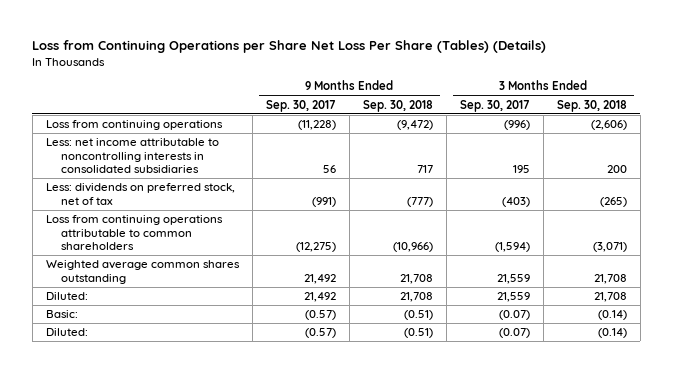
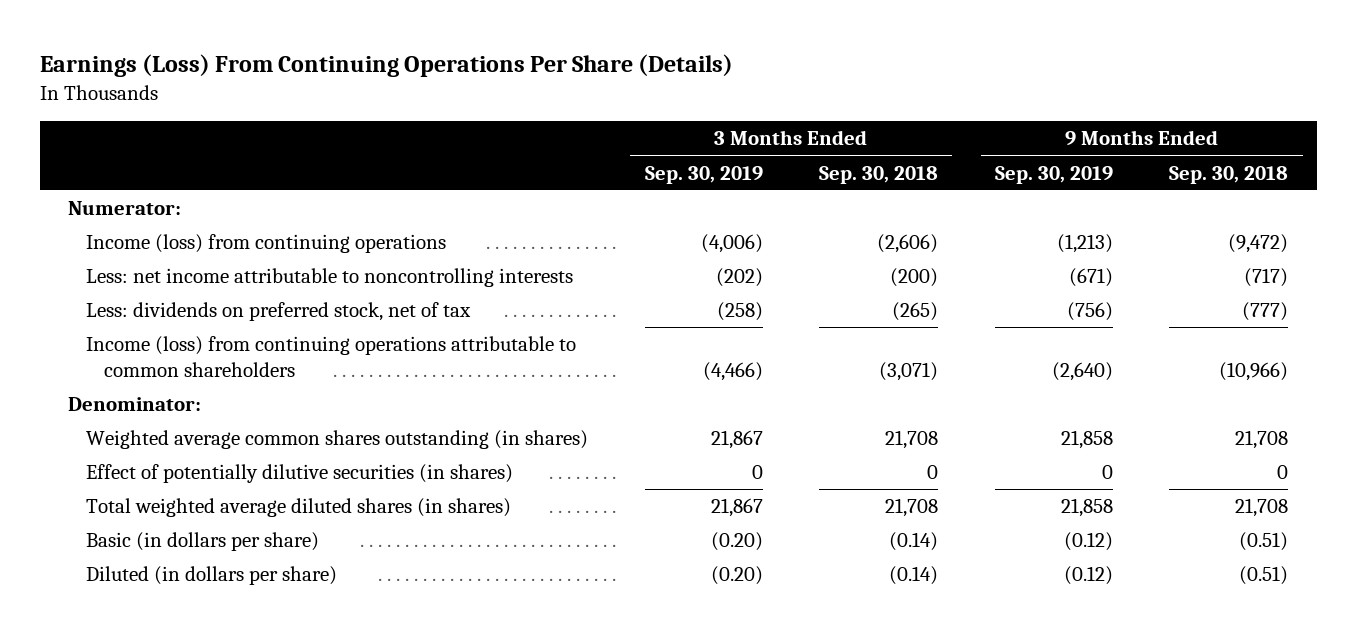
- Loss from Continuing Operations per Share Net Loss Per Share (Tables) (Details)
+ Earnings (Loss) From Continuing Operations Per Share (Details)
- | 9 Months Ended Sep. 30, 2017 | 9 Months Ended Sep. 30, 2018 | 3 Months Ended Sep. 30, 2017 | 3 Months Ended Sep. 30, 2018
+ | 3 Months Ended Sep. 30, 2019 | 3 Months Ended Sep. 30, 2018 | 9 Months Ended Sep. 30, 2019 | 9 Months Ended Sep. 30, 2018
- Loss from continuing operations | (11,228) | (9,472) | (996) | (2,606)
- Less: net income attributable to noncontrolling interests in consolidated subsidiaries | 56 | 717 | 195 | 200
+ Numerator:
+ Income (loss) from continuing operations | (4,006) | (2,606) | (1,213) | (9,472)
+ Less: net income attributable to noncontrolling interests | (202) | (200) | (671) | (717)
- Loss from continuing operations attributable to common shareholders | (12,275) | (10,966) | (1,594) | (3,071)
- Weighted average common shares outstanding | 21,492 | 21,708 | 21,559 | 21,708
- Diluted: | 21,492 | 21,708 | 21,559 | 21,708
- Basic: | (0.57) | (0.51) | (0.07) | (0.14)
- Diluted: | (0.57) | (0.51) | (0.07) | (0.14)
+ Income (loss) from continuing operations attributable to common shareholders | (4,466) | (3,071) | (2,640) | (10,966)
+ Denominator:
+ Weighted average common shares outstanding (in shares) | 21,867 | 21,708 | 21,858 | 21,708
+ Effect of potentially dilutive securities (in shares) | 0 | 0 | 0 | 0
+ Total weighted average diluted shares (in shares) | 21,867 | 21,708 | 21,858 | 21,708
+ Basic (in dollars per share) | (0.20) | (0.14) | (0.12) | (0.51)
+ Diluted (in dollars per share) | (0.20) | (0.14) | (0.12) | (0.51)

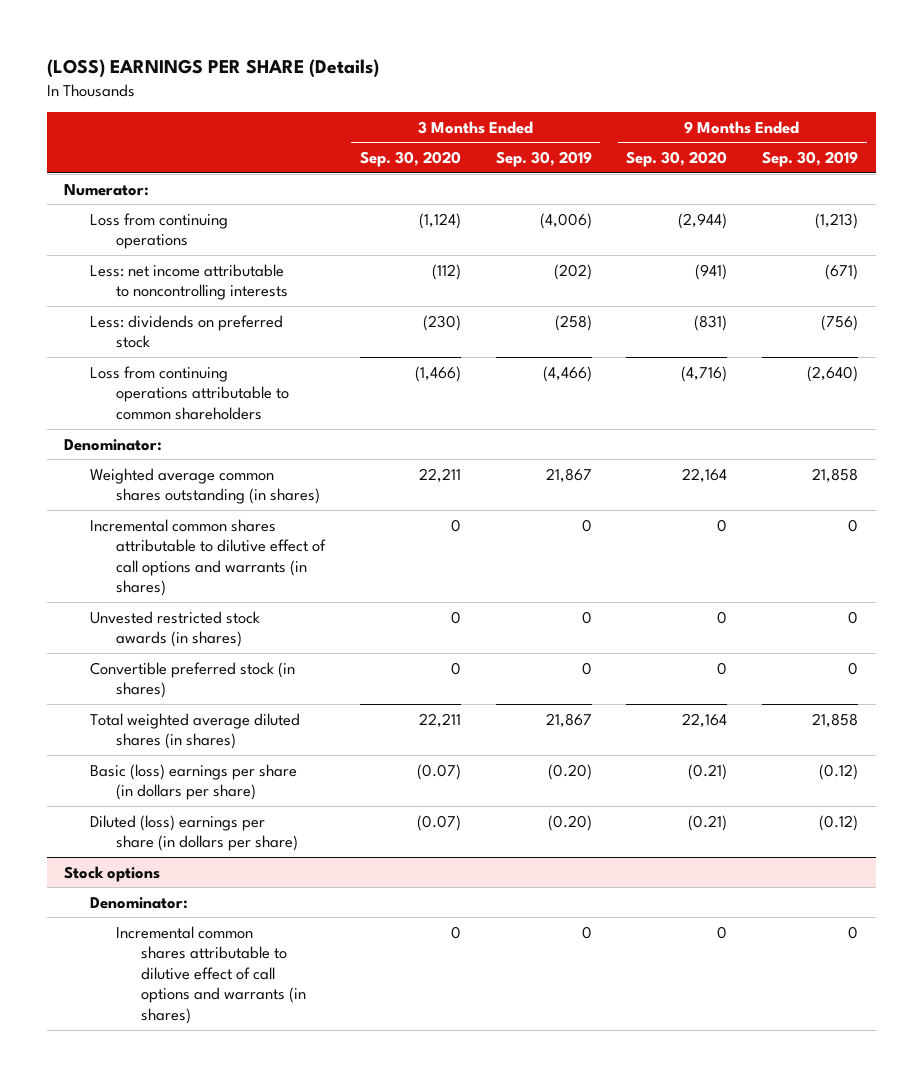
- Earnings (Loss) From Continuing Operations Per Share (Details)
+ (LOSS) EARNINGS PER SHARE (Details)
- | 3 Months Ended Sep. 30, 2019 | 3 Months Ended Sep. 30, 2018 | 9 Months Ended Sep. 30, 2019 | 9 Months Ended Sep. 30, 2018
+ | 3 Months Ended Sep. 30, 2020 | 3 Months Ended Sep. 30, 2019 | 9 Months Ended Sep. 30, 2020 | 9 Months Ended Sep. 30, 2019
- Income (loss) from continuing operations | (4,006) | (2,606) | (1,213) | (9,472)
+ Loss from continuing operations | (1,124) | (4,006) | (2,944) | (1,213)
- Less: dividends on preferred stock, net of tax | (258) | (265) | (756) | (777)
- Income (loss) from continuing operations attributable to common shareholders | (4,466) | (3,071) | (2,640) | (10,966)
+ Less: dividends on preferred stock | (230) | (258) | (831) | (756)
+ Loss from continuing operations attributable to common shareholders | (1,466) | (4,466) | (4,716) | (2,640)
- Effect of potentially dilutive securities (in shares) | 0 | 0 | 0 | 0
+ Incremental common shares attributable to dilutive effect of call options and warrants (in shares) | 0 | 0 | 0 | 0
+ Unvested restricted stock awards (in shares) | 0 | 0 | 0 | 0
+ Convertible preferred stock (in shares) | 0 | 0 | 0 | 0
- Basic (in dollars per share) | (0.20) | (0.14) | (0.12) | (0.51)
- Diluted (in dollars per share) | (0.20) | (0.14) | (0.12) | (0.51)
+ Basic (loss) earnings per share (in dollars per share) | (0.07) | (0.20) | (0.21) | (0.12)
+ Diluted (loss) earnings per share (in dollars per share) | (0.07) | (0.20) | (0.21) | (0.12)
+ Stock options
+ Denominator:
+ Incremental common shares attributable to dilutive effect of call options and warrants (in shares) | 0 | 0 | 0 | 0

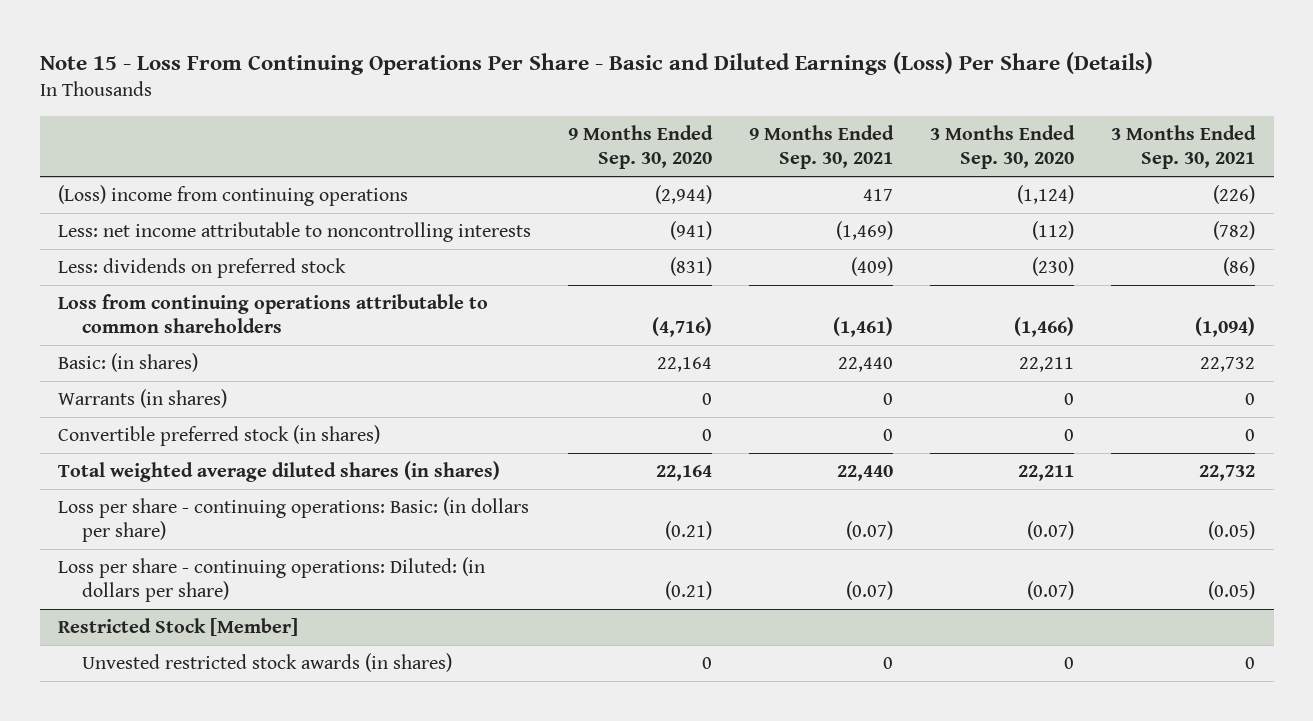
- (LOSS) EARNINGS PER SHARE (Details)
+ Note 15 - Loss From Continuing Operations Per Share - Basic and Diluted Earnings (Loss) Per Share (Details)
- | 3 Months Ended Sep. 30, 2020 | 3 Months Ended Sep. 30, 2019 | 9 Months Ended Sep. 30, 2020 | 9 Months Ended Sep. 30, 2019
+ | 9 Months Ended Sep. 30, 2020 | 9 Months Ended Sep. 30, 2021 | 3 Months Ended Sep. 30, 2020 | 3 Months Ended Sep. 30, 2021
- Numerator:
- Loss from continuing operations | (1,124) | (4,006) | (2,944) | (1,213)
+ (Loss) income from continuing operations | (2,944) | 417 | (1,124) | (226)
- Denominator:
- Weighted average common shares outstanding (in shares) | 22,211 | 21,867 | 22,164 | 21,858
- Incremental common shares attributable to dilutive effect of call options and warrants (in shares) | 0 | 0 | 0 | 0
- Unvested restricted stock awards (in shares) | 0 | 0 | 0 | 0
+ Basic: (in shares) | 22,164 | 22,440 | 22,211 | 22,732
+ Warrants (in shares) | 0 | 0 | 0 | 0
- Basic (loss) earnings per share (in dollars per share) | (0.07) | (0.20) | (0.21) | (0.12)
- Diluted (loss) earnings per share (in dollars per share) | (0.07) | (0.20) | (0.21) | (0.12)
- Stock options
- Denominator:
- Incremental common shares attributable to dilutive effect of call options and warrants (in shares) | 0 | 0 | 0 | 0
+ Loss per share - continuing operations: Basic: (in dollars per share) | (0.21) | (0.07) | (0.07) | (0.05)
+ Loss per share - continuing operations: Diluted: (in dollars per share) | (0.21) | (0.07) | (0.07) | (0.05)
+ Restricted Stock [Member]
+ Unvested restricted stock awards (in shares) | 0 | 0 | 0 | 0

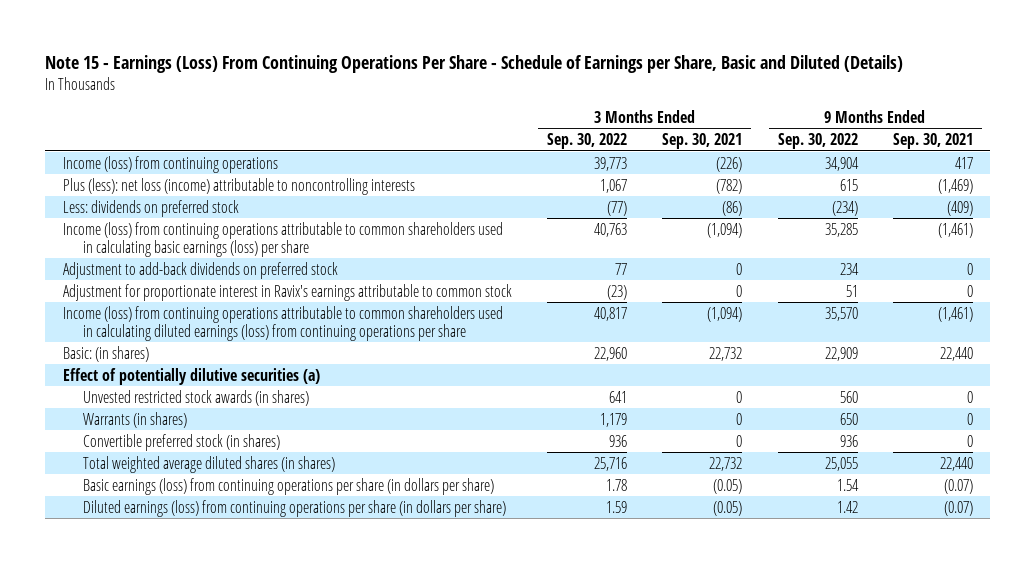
- Note 15 - Loss From Continuing Operations Per Share - Basic and Diluted Earnings (Loss) Per Share (Details)
+ Note 15 - Earnings (Loss) From Continuing Operations Per Share - Schedule of Earnings per Share, Basic and Diluted (Details)
- | 9 Months Ended Sep. 30, 2020 | 9 Months Ended Sep. 30, 2021 | 3 Months Ended Sep. 30, 2020 | 3 Months Ended Sep. 30, 2021
+ | 3 Months Ended Sep. 30, 2022 | 3 Months Ended Sep. 30, 2021 | 9 Months Ended Sep. 30, 2022 | 9 Months Ended Sep. 30, 2021
- (Loss) income from continuing operations | (2,944) | 417 | (1,124) | (226)
- Less: net income attributable to noncontrolling interests | (941) | (1,469) | (112) | (782)
+ Income (loss) from continuing operations | 39,773 | (226) | 34,904 | 417
+ Plus (less): net loss (income) attributable to noncontrolling interests | 1,067 | (782) | 615 | (1,469)
- Loss from continuing operations attributable to common shareholders | (4,716) | (1,461) | (1,466) | (1,094)
+ Income (loss) from continuing operations attributable to common shareholders used in calculating basic earnings (loss) per share | 40,763 | (1,094) | 35,285 | (1,461)
+ Adjustment to add-back dividends on preferred stock | 77 | 0 | 234 | 0
+ Adjustment for proportionate interest in Ravix's earnings attributable to common stock | (23) | 0 | 51 | 0
+ Income (loss) from continuing operations attributable to common shareholders used in calculating diluted earnings (loss) from continuing operations per share | 40,817 | (1,094) | 35,570 | (1,461)
+ Effect of potentially dilutive securities (a)
+ Unvested restricted stock awards (in shares) | 641 | 0 | 560 | 0
- Loss per share - continuing operations: Basic: (in dollars per share) | (0.21) | (0.07) | (0.07) | (0.05)
- Loss per share - continuing operations: Diluted: (in dollars per share) | (0.21) | (0.07) | (0.07) | (0.05)
- Restricted Stock [Member]
- Unvested restricted stock awards (in shares) | 0 | 0 | 0 | 0
+ Basic earnings (loss) from continuing operations per share (in dollars per share) | 1.78 | (0.05) | 1.54 | (0.07)
+ Diluted earnings (loss) from continuing operations per share (in dollars per share) | 1.59 | (0.05) | 1.42 | (0.07)

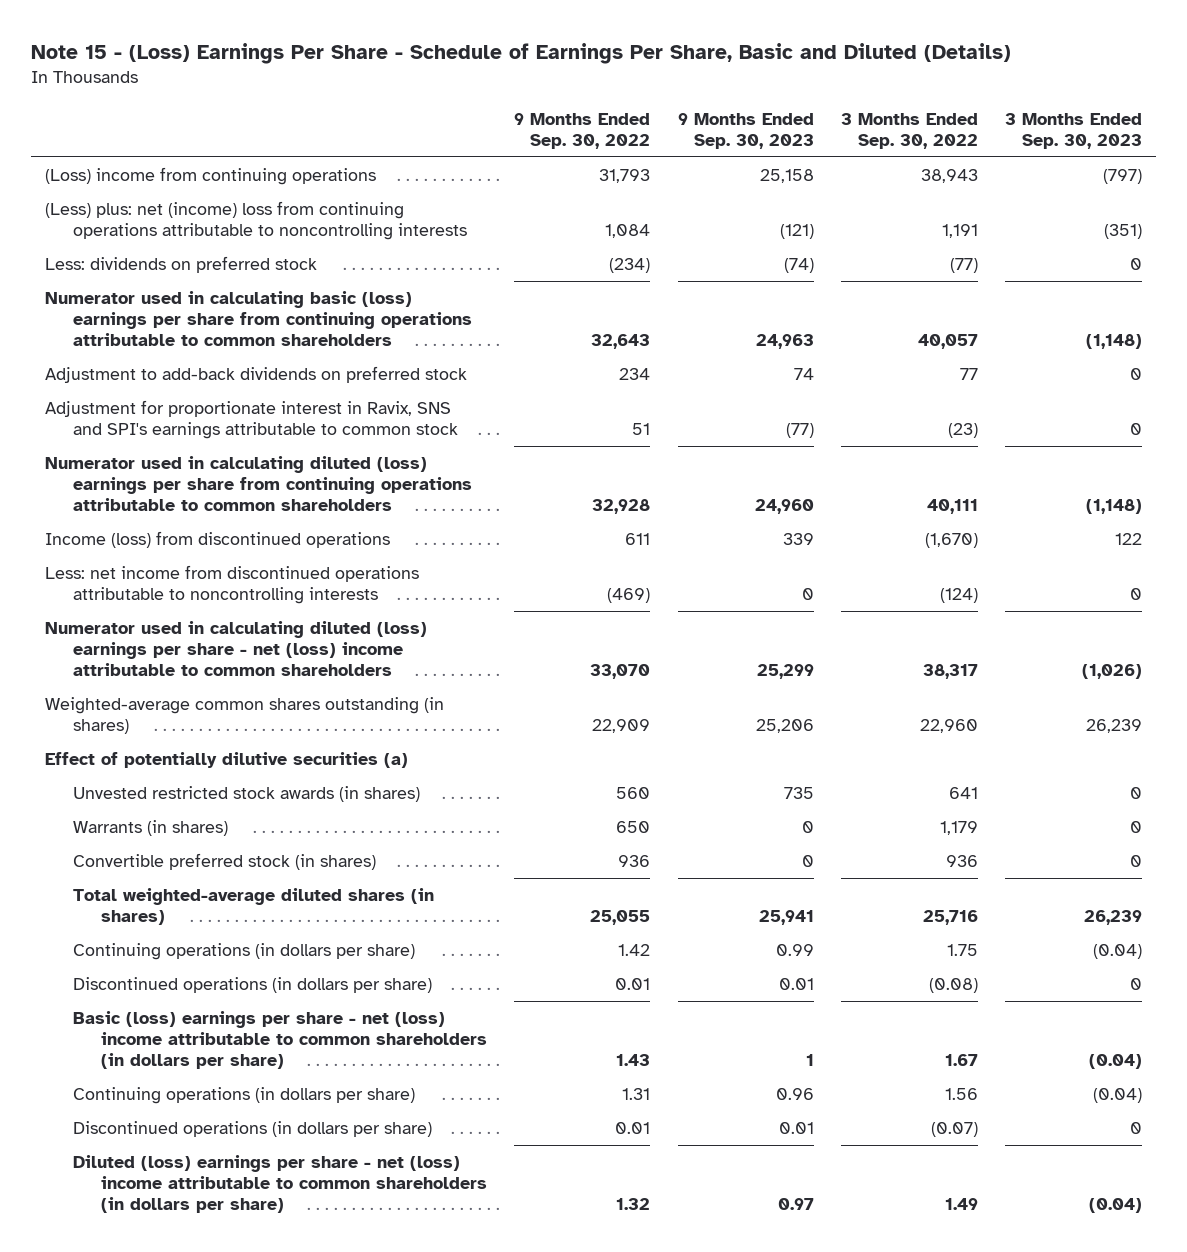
- Note 15 - Earnings (Loss) From Continuing Operations Per Share - Schedule of Earnings per Share, Basic and Diluted (Details)
+ Note 15 - (Loss) Earnings Per Share - Schedule of Earnings Per Share, Basic and Diluted (Details)
- | 3 Months Ended Sep. 30, 2022 | 3 Months Ended Sep. 30, 2021 | 9 Months Ended Sep. 30, 2022 | 9 Months Ended Sep. 30, 2021
+ | 9 Months Ended Sep. 30, 2022 | 9 Months Ended Sep. 30, 2023 | 3 Months Ended Sep. 30, 2022 | 3 Months Ended Sep. 30, 2023
- Income (loss) from continuing operations | 39,773 | (226) | 34,904 | 417
- Plus (less): net loss (income) attributable to noncontrolling interests | 1,067 | (782) | 615 | (1,469)
+ (Loss) income from continuing operations | 31,793 | 25,158 | 38,943 | (797)
+ (Less) plus: net (income) loss from continuing operations attributable to noncontrolling interests | 1,084 | (121) | 1,191 | (351)
- Income (loss) from continuing operations attributable to common shareholders used in calculating basic earnings (loss) per share | 40,763 | (1,094) | 35,285 | (1,461)
+ Numerator used in calculating basic (loss) earnings per share from continuing operations attributable to common shareholders | 32,643 | 24,963 | 40,057 | (1,148)
- Adjustment for proportionate interest in Ravix's earnings attributable to common stock | (23) | 0 | 51 | 0
- Income (loss) from continuing operations attributable to common shareholders used in calculating diluted earnings (loss) from continuing operations per share | 40,817 | (1,094) | 35,570 | (1,461)
- Basic: (in shares) | 22,960 | 22,732 | 22,909 | 22,440
+ Adjustment for proportionate interest in Ravix, SNS and SPI's earnings attributable to common stock | 51 | (77) | (23) | 0
+ Numerator used in calculating diluted (loss) earnings per share from continuing operations attributable to common shareholders | 32,928 | 24,960 | 40,111 | (1,148)
+ Income (loss) from discontinued operations | 611 | 339 | (1,670) | 122
+ Less: net income from discontinued operations attributable to noncontrolling interests | (469) | 0 | (124) | 0
+ Numerator used in calculating diluted (loss) earnings per share - net (loss) income attributable to common shareholders | 33,070 | 25,299 | 38,317 | (1,026)
+ Weighted-average common shares outstanding (in shares) | 22,909 | 25,206 | 22,960 | 26,239
- Total weighted average diluted shares (in shares) | 25,716 | 22,732 | 25,055 | 22,440
- Basic earnings (loss) from continuing operations per share (in dollars per share) | 1.78 | (0.05) | 1.54 | (0.07)
- Diluted earnings (loss) from continuing operations per share (in dollars per share) | 1.59 | (0.05) | 1.42 | (0.07)
+ Total weighted-average diluted shares (in shares) | 25,055 | 25,941 | 25,716 | 26,239
+ Continuing operations (in dollars per share) | 1.42 | 0.99 | 1.75 | (0.04)
+ Discontinued operations (in dollars per share) | 0.01 | 0.01 | (0.08) | 0
+ Basic (loss) earnings per share - net (loss) income attributable to common shareholders (in dollars per share) | 1.43 | 1 | 1.67 | (0.04)
+ Continuing operations (in dollars per share) | 1.31 | 0.96 | 1.56 | (0.04)
+ Discontinued operations (in dollars per share) | 0.01 | 0.01 | (0.07) | 0
+ Diluted (loss) earnings per share - net (loss) income attributable to common shareholders (in dollars per share) | 1.32 | 0.97 | 1.49 | (0.04)

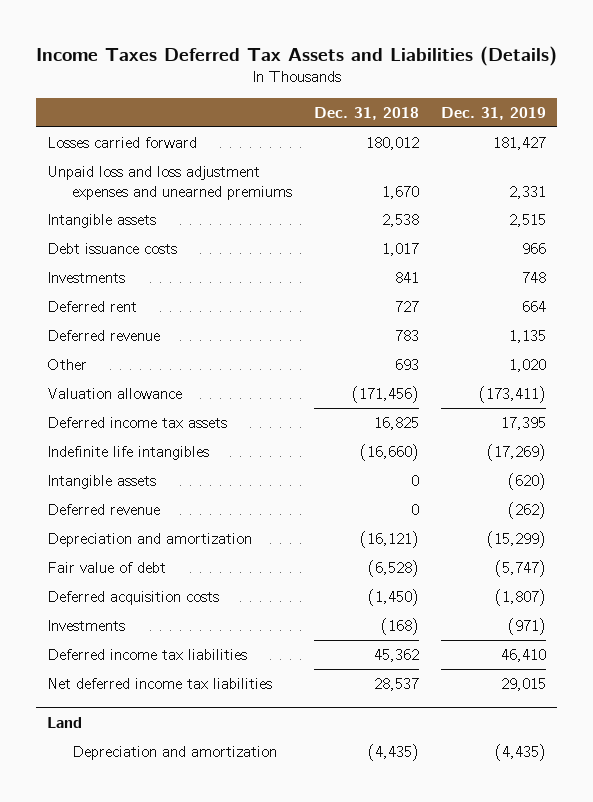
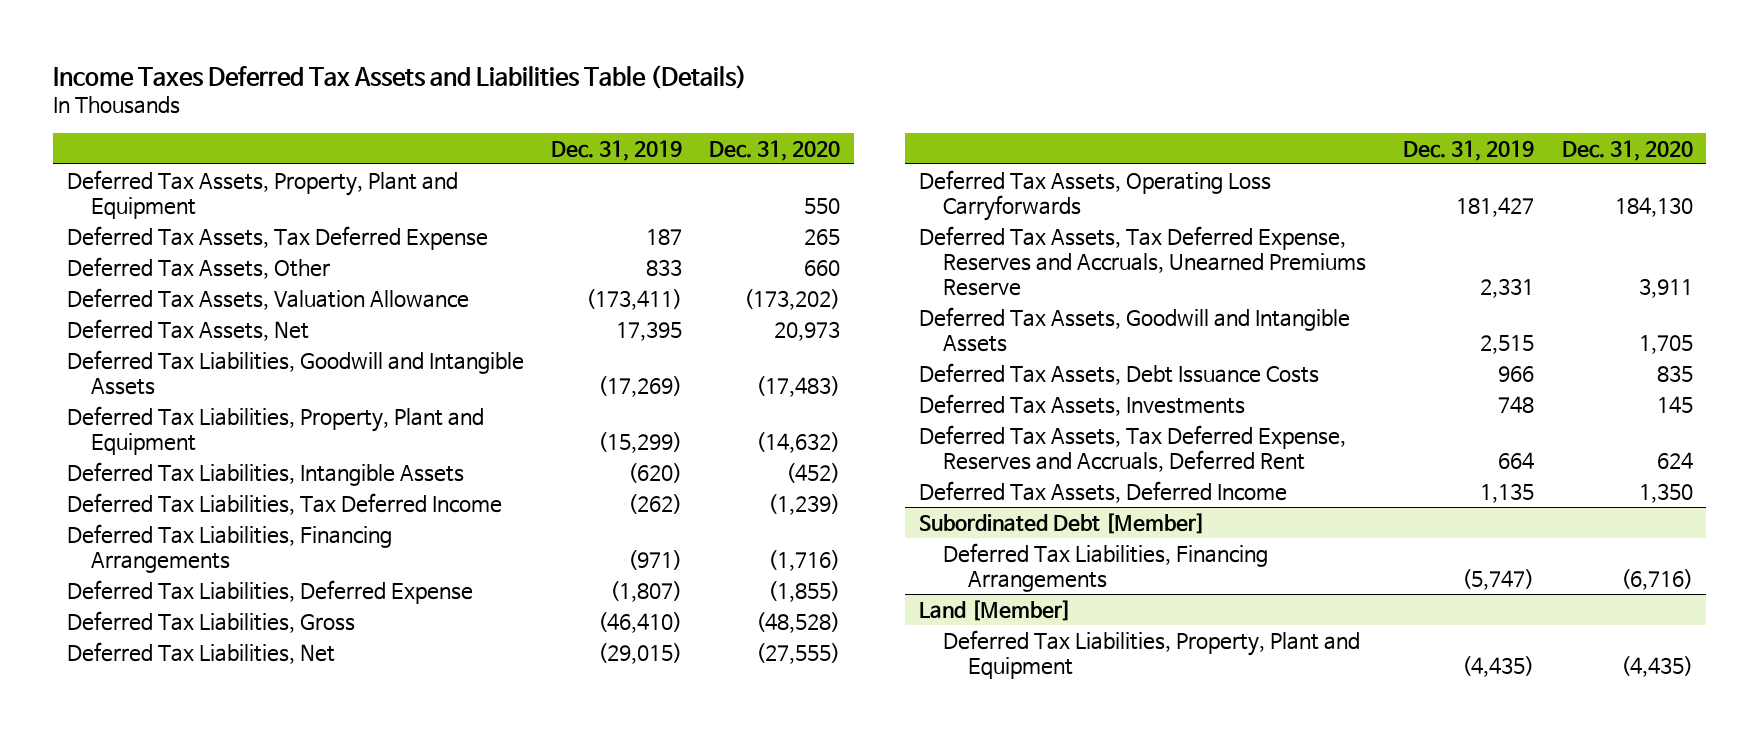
- Income Taxes Deferred Tax Assets and Liabilities (Details)
+ Income Taxes Deferred Tax Assets and Liabilities Table (Details)
- | Dec. 31, 2018 | Dec. 31, 2019
+ | Dec. 31, 2019 | Dec. 31, 2020
- Losses carried forward | 180,012 | 181,427
- Unpaid loss and loss adjustment expenses and unearned premiums | 1,670 | 2,331
- Intangible assets | 2,538 | 2,515
- Debt issuance costs | 1,017 | 966
- Investments | 841 | 748
- Deferred rent | 727 | 664
- Deferred revenue | 783 | 1,135
- Other | 693 | 1,020
- Valuation allowance | (171,456) | (173,411)
- Deferred income tax assets | 16,825 | 17,395
- Indefinite life intangibles | (16,660) | (17,269)
- Intangible assets | 0 | (620)
- Deferred revenue | 0 | (262)
- Depreciation and amortization | (16,121) | (15,299)
- Fair value of debt | (6,528) | (5,747)
- Deferred acquisition costs | (1,450) | (1,807)
- Investments | (168) | (971)
- Deferred income tax liabilities | 45,362 | 46,410
- Net deferred income tax liabilities | 28,537 | 29,015
- Land
- Depreciation and amortization | (4,435) | (4,435)
+ Deferred Tax Assets, Property, Plant and Equipment | | 550
+ Deferred Tax Assets, Tax Deferred Expense | 187 | 265
+ Deferred Tax Assets, Other | 833 | 660
+ Deferred Tax Assets, Valuation Allowance | (173,411) | (173,202)
+ Deferred Tax Assets, Net | 17,395 | 20,973
+ Deferred Tax Liabilities, Goodwill and Intangible Assets | (17,269) | (17,483)
+ Deferred Tax Liabilities, Property, Plant and Equipment | (15,299) | (14,632)
+ Deferred Tax Liabilities, Intangible Assets | (620) | (452)
+ Deferred Tax Liabilities, Tax Deferred Income | (262) | (1,239)
+ Deferred Tax Liabilities, Financing Arrangements | (971) | (1,716)
+ Deferred Tax Liabilities, Deferred Expense | (1,807) | (1,855)
+ Deferred Tax Liabilities, Gross | (46,410) | (48,528)
+ Deferred Tax Liabilities, Net | (29,015) | (27,555)
+ Deferred Tax Assets, Operating Loss Carryforwards | 181,427 | 184,130
+ Deferred Tax Assets, Tax Deferred Expense, Reserves and Accruals, Unearned Premiums Reserve | 2,331 | 3,911
+ Deferred Tax Assets, Goodwill and Intangible Assets | 2,515 | 1,705
+ Deferred Tax Assets, Debt Issuance Costs | 966 | 835
+ Deferred Tax Assets, Investments | 748 | 145
+ Deferred Tax Assets, Tax Deferred Expense, Reserves and Accruals, Deferred Rent | 664 | 624
+ Deferred Tax Assets, Deferred Income | 1,135 | 1,350
+ Subordinated Debt [Member]
+ Deferred Tax Liabilities, Financing Arrangements | (5,747) | (6,716)
+ Land [Member]
+ Deferred Tax Liabilities, Property, Plant and Equipment | (4,435) | (4,435)

